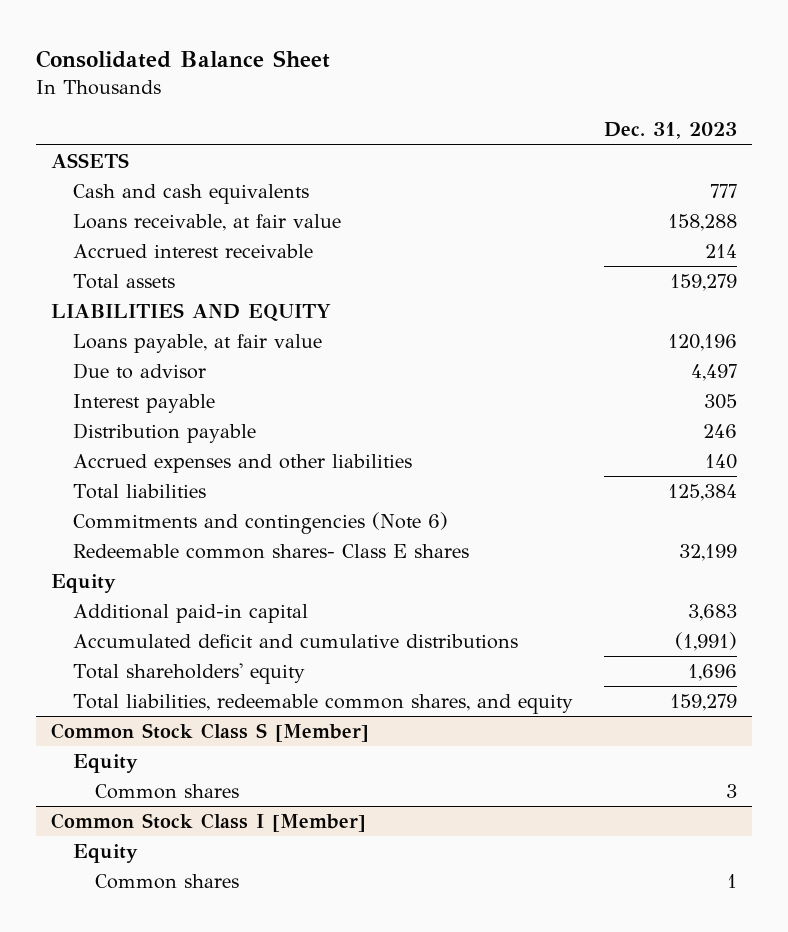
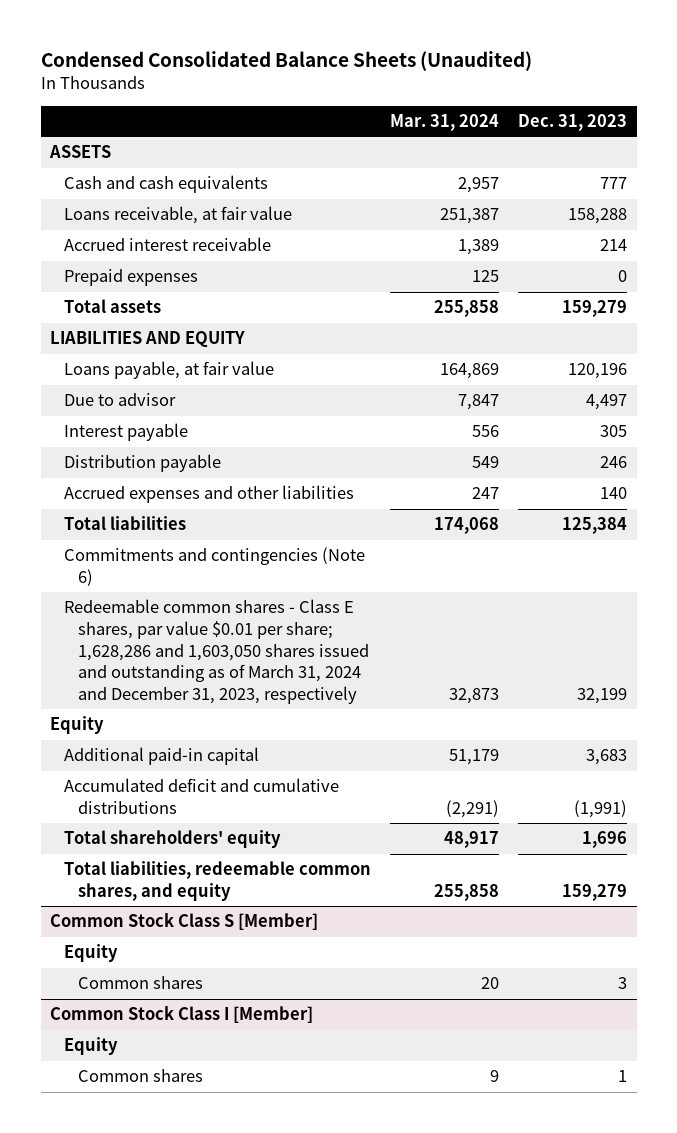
- Consolidated Balance Sheet
+ Condensed Consolidated Balance Sheets (Unaudited)
- | Dec. 31, 2023
+ | Mar. 31, 2024 | Dec. 31, 2023
+ Prepaid expenses | 125 | 0
- Redeemable common shares- Class E shares | 32,199
+ Redeemable common shares - Class E shares, par value $0.01 per share; 1,628,286 and 1,603,050 shares issued and outstanding as of March 31, 2024 and December 31, 2023, respectively | 32,873 | 32,199

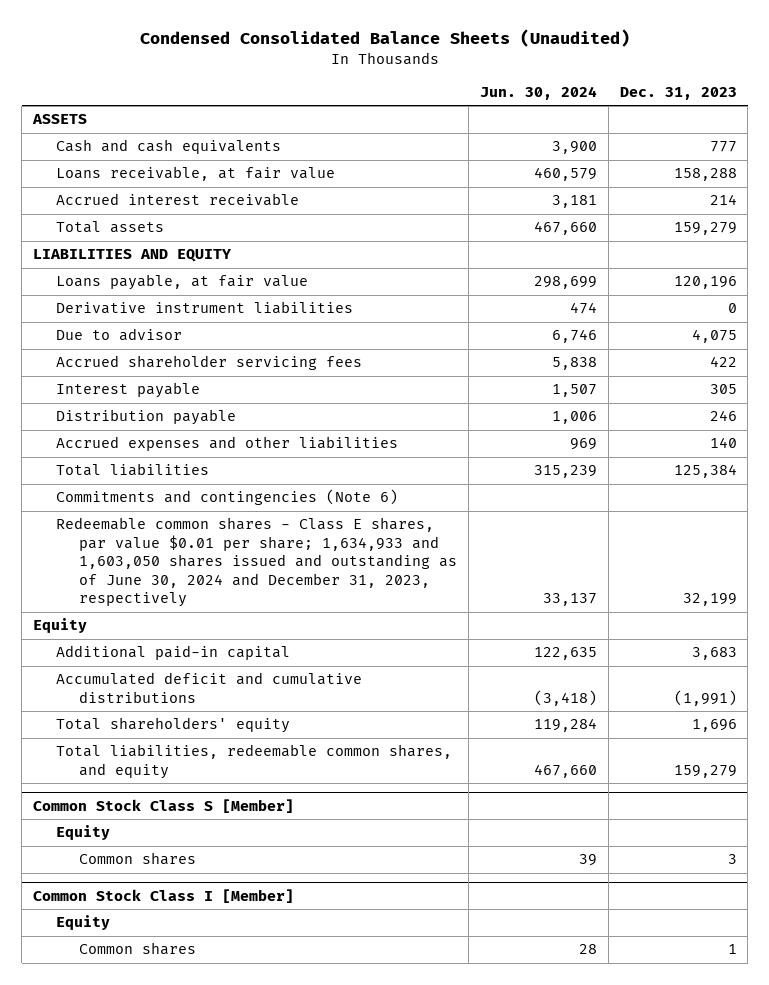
- | Mar. 31, 2024 | Dec. 31, 2023
+ | Jun. 30, 2024 | Dec. 31, 2023
- Prepaid expenses | 125 | 0
- Due to advisor | 7,847 | 4,497
+ Derivative instrument liabilities | 474 | 0
+ Due to advisor | 6,746 | 4,075
+ Accrued shareholder servicing fees | 5,838 | 422
- Redeemable common shares - Class E shares, par value $0.01 per share; 1,628,286 and 1,603,050 shares issued and outstanding as of March 31, 2024 and December 31, 2023, respectively | 32,873 | 32,199
+ Redeemable common shares - Class E shares, par value $0.01 per share; 1,634,933 and 1,603,050 shares issued and outstanding as of June 30, 2024 and December 31, 2023, respectively | 33,137 | 32,199

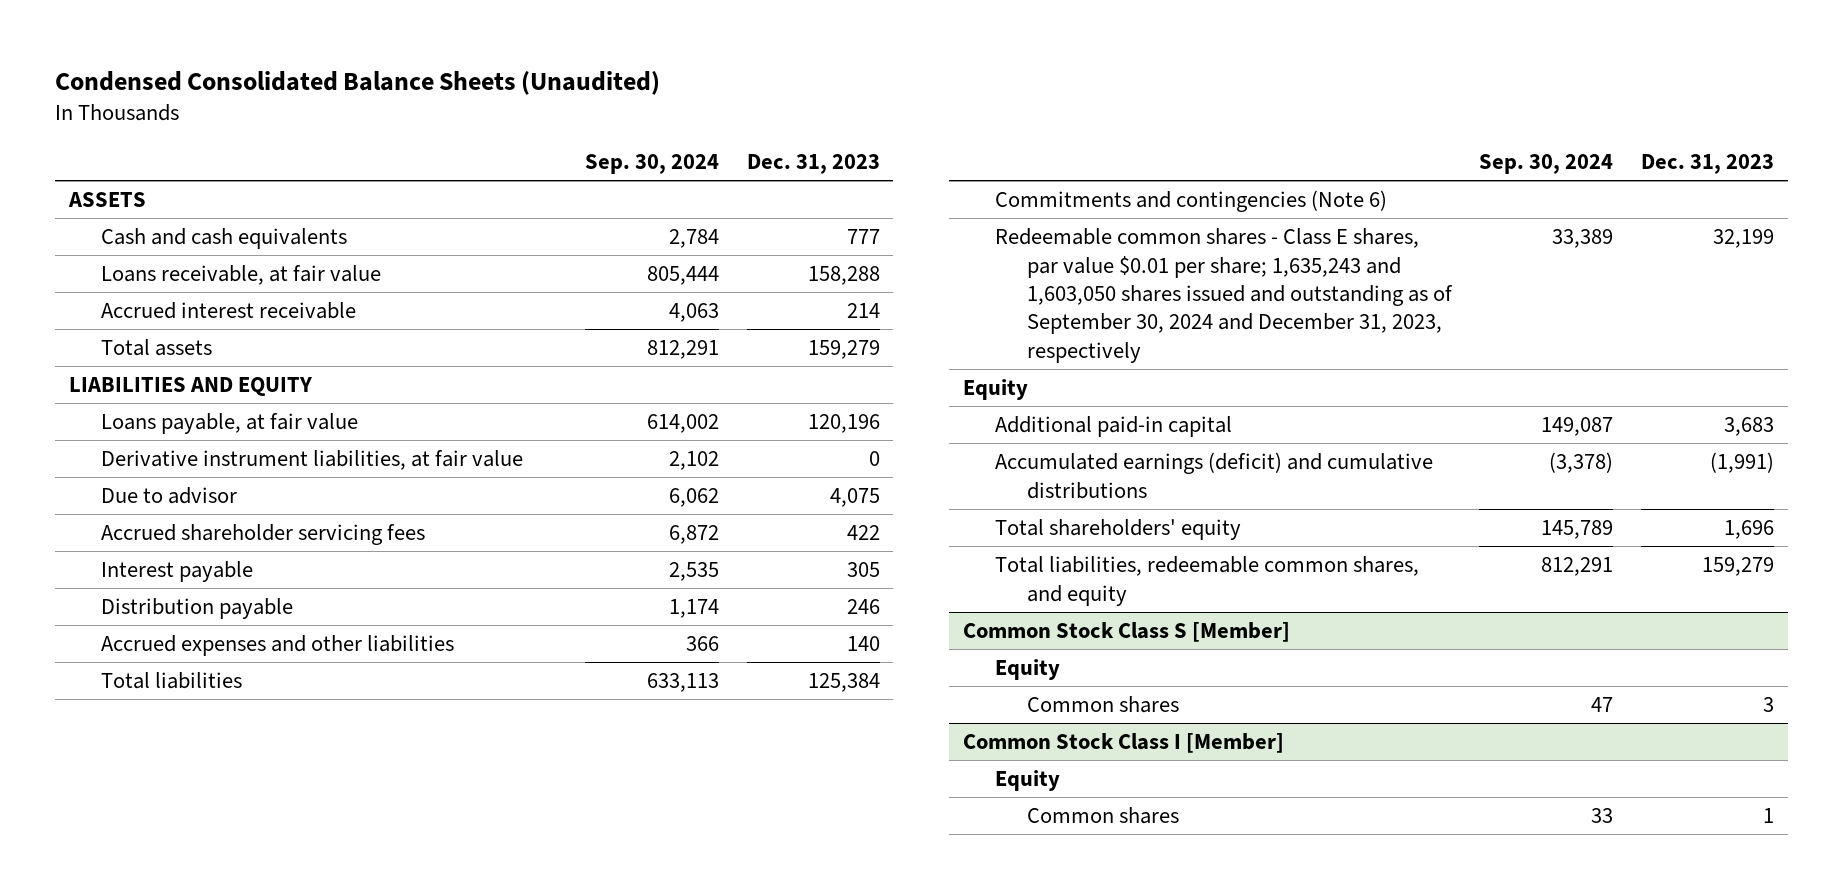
- | Jun. 30, 2024 | Dec. 31, 2023
+ | Sep. 30, 2024 | Dec. 31, 2023
- Derivative instrument liabilities | 474 | 0
+ Derivative instrument liabilities, at fair value | 2,102 | 0
- Redeemable common shares - Class E shares, par value $0.01 per share; 1,634,933 and 1,603,050 shares issued and outstanding as of June 30, 2024 and December 31, 2023, respectively | 33,137 | 32,199
+ Redeemable common shares - Class E shares, par value $0.01 per share; 1,635,243 and 1,603,050 shares issued and outstanding as of September 30, 2024 and December 31, 2023, respectively | 33,389 | 32,199
- Accumulated deficit and cumulative distributions | (3,418) | (1,991)
+ Accumulated earnings (deficit) and cumulative distributions | (3,378) | (1,991)

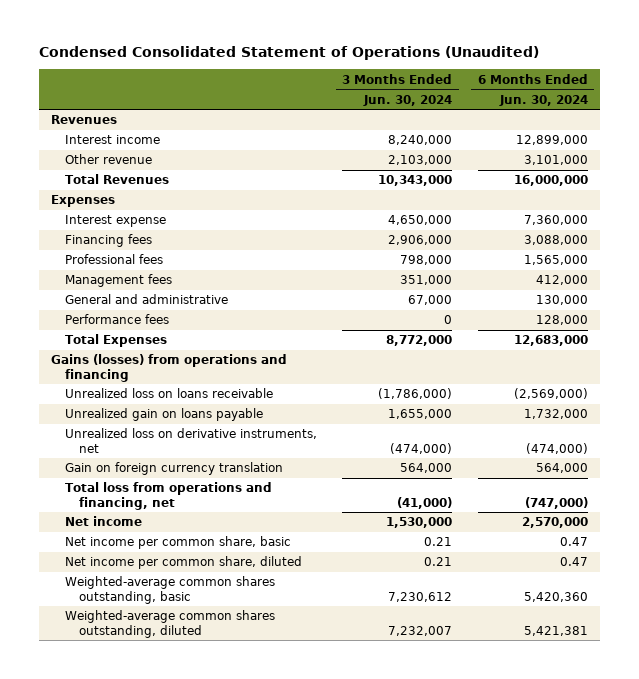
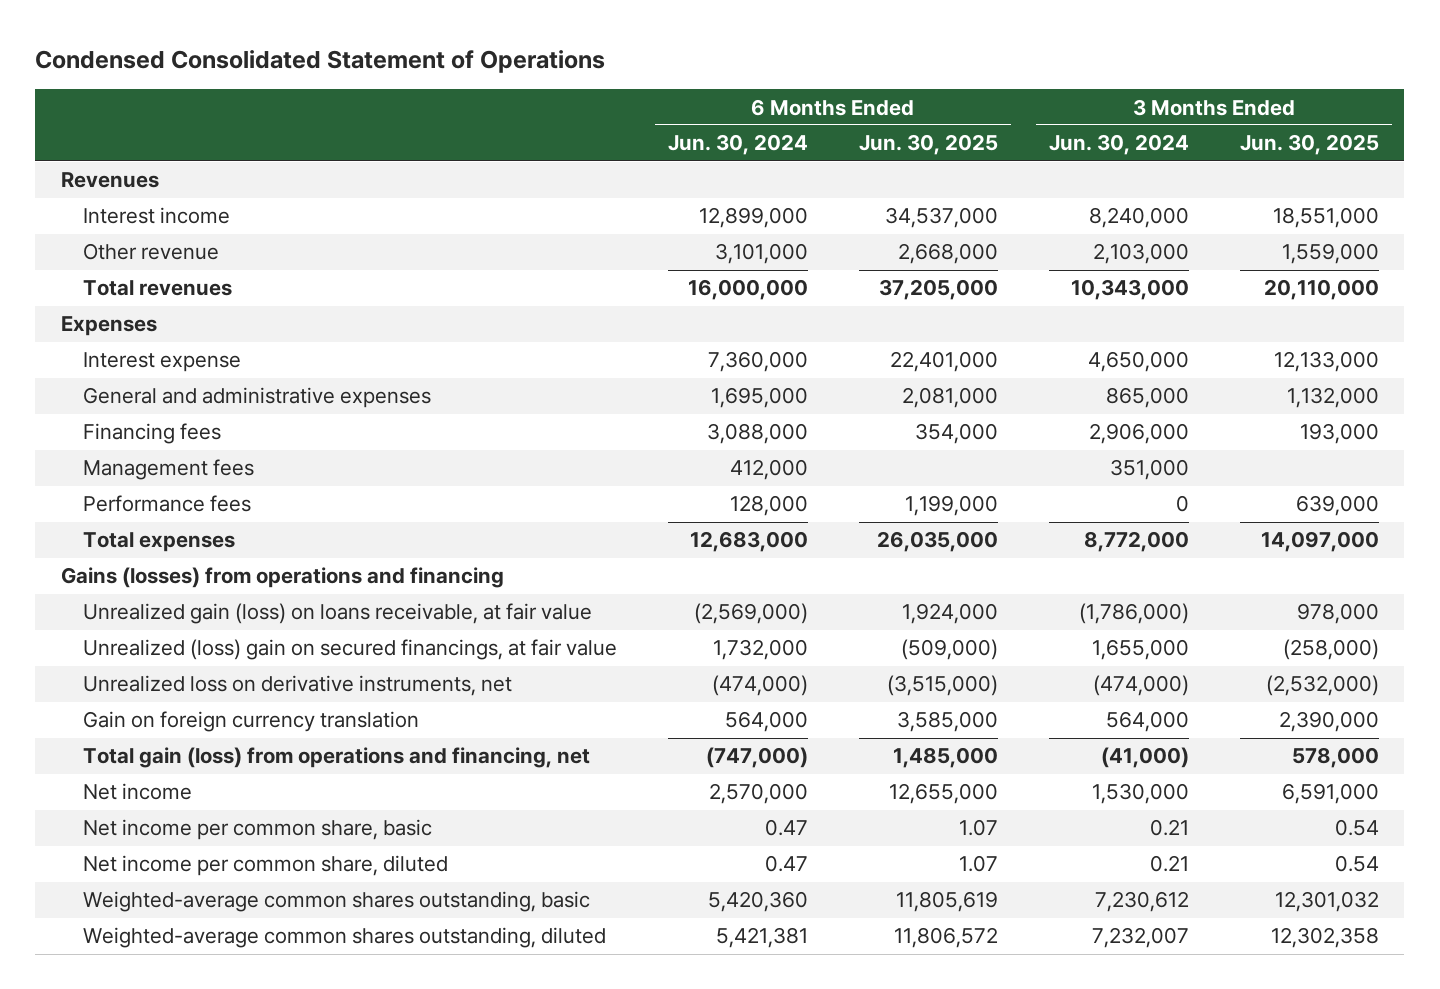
- Condensed Consolidated Statement of Operations (Unaudited)
+ Condensed Consolidated Statement of Operations
- | 3 Months Ended Jun. 30, 2024 | 6 Months Ended Jun. 30, 2024
+ | 6 Months Ended Jun. 30, 2024 | 6 Months Ended Jun. 30, 2025 | 3 Months Ended Jun. 30, 2024 | 3 Months Ended Jun. 30, 2025
- Total Revenues | 10,343,000 | 16,000,000
+ Total revenues | 16,000,000 | 37,205,000 | 10,343,000 | 20,110,000
+ General and administrative expenses | 1,695,000 | 2,081,000 | 865,000 | 1,132,000
- Professional fees | 798,000 | 1,565,000
- General and administrative | 67,000 | 130,000
- Total Expenses | 8,772,000 | 12,683,000
+ Total expenses | 12,683,000 | 26,035,000 | 8,772,000 | 14,097,000
- Unrealized loss on loans receivable | (1,786,000) | (2,569,000)
- Unrealized gain on loans payable | 1,655,000 | 1,732,000
+ Unrealized gain (loss) on loans receivable, at fair value | (2,569,000) | 1,924,000 | (1,786,000) | 978,000
+ Unrealized (loss) gain on secured financings, at fair value | 1,732,000 | (509,000) | 1,655,000 | (258,000)
- Total loss from operations and financing, net | (41,000) | (747,000)
+ Total gain (loss) from operations and financing, net | (747,000) | 1,485,000 | (41,000) | 578,000

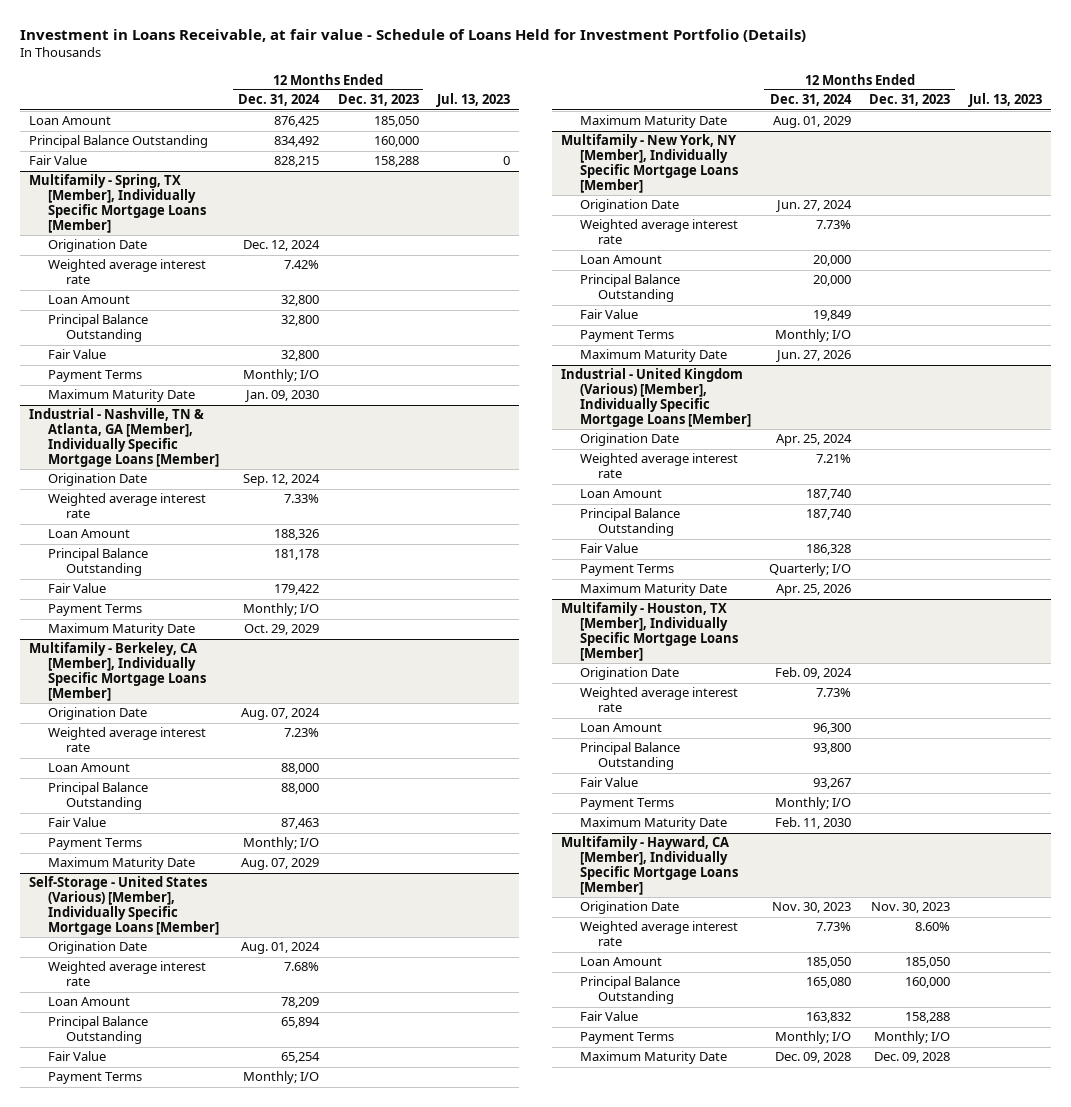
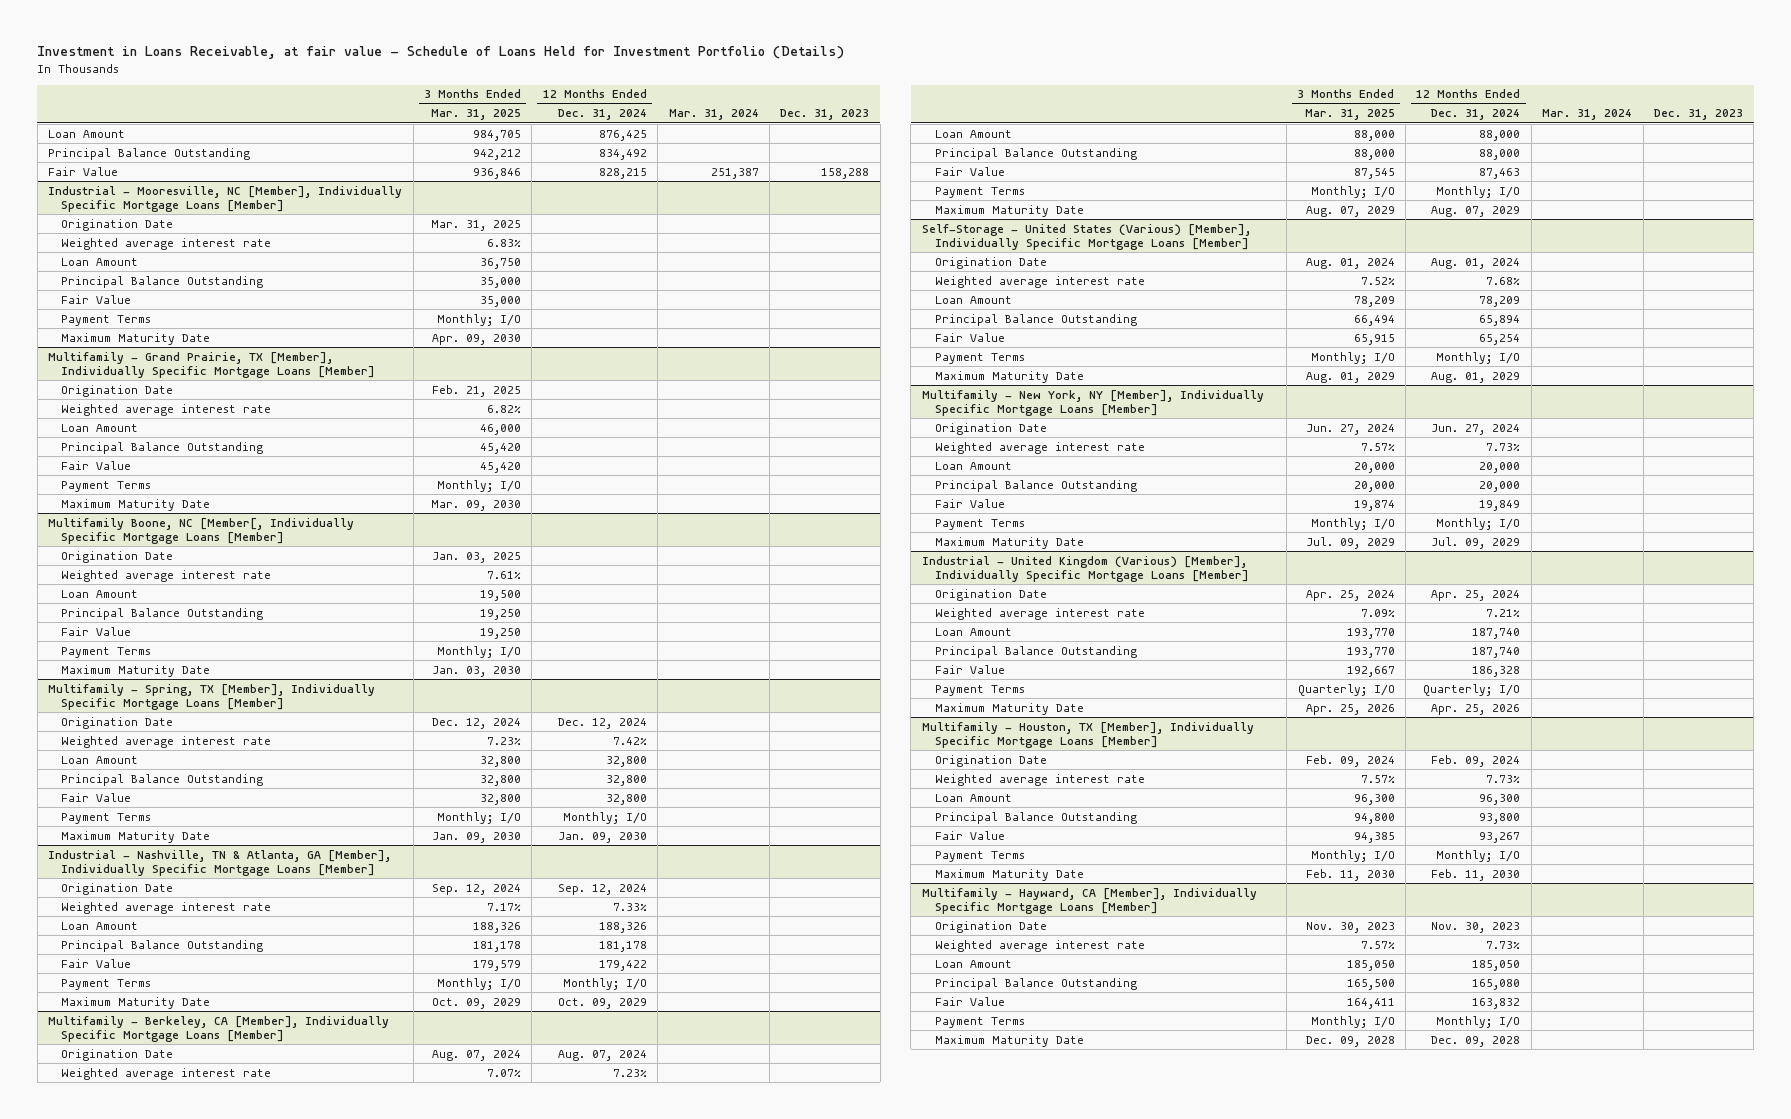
- | 12 Months Ended Dec. 31, 2024 | 12 Months Ended Dec. 31, 2023 | Jul. 13, 2023
+ | 3 Months Ended Mar. 31, 2025 | 12 Months Ended Dec. 31, 2024 | Mar. 31, 2024 | Dec. 31, 2023
+ Industrial - Mooresville, NC [Member], Individually Specific Mortgage Loans [Member]
+ Origination Date | Mar. 31, 2025 | | |
+ Weighted average interest rate | 6.83% | | |
+ Loan Amount | 36,750 | | |
+ Principal Balance Outstanding | 35,000 | | |
+ Fair Value | 35,000 | | |
+ Payment Terms | Monthly; I/O | | |
+ Maximum Maturity Date | Apr. 09, 2030 | | |
+ Multifamily - Grand Prairie, TX [Member], Individually Specific Mortgage Loans [Member]
+ Origination Date | Feb. 21, 2025 | | |
+ Weighted average interest rate | 6.82% | | |
+ Loan Amount | 46,000 | | |
+ Principal Balance Outstanding | 45,420 | | |
+ Fair Value | 45,420 | | |
+ Payment Terms | Monthly; I/O | | |
+ Maximum Maturity Date | Mar. 09, 2030 | | |
+ Multifamily Boone, NC [Member[, Individually Specific Mortgage Loans [Member]
+ Origination Date | Jan. 03, 2025 | | |
+ Weighted average interest rate | 7.61% | | |
+ Loan Amount | 19,500 | | |
+ Principal Balance Outstanding | 19,250 | | |
+ Fair Value | 19,250 | | |
+ Payment Terms | Monthly; I/O | | |
+ Maximum Maturity Date | Jan. 03, 2030 | | |
@ Industrial - Nashville, TN & Atlanta, GA [Member], Individually Specific Mortgage Loans [Member]
- Maximum Maturity Date | Oct. 29, 2029 | |
+ Maximum Maturity Date | Oct. 09, 2029 | Oct. 09, 2029 | |
@ Multifamily - New York, NY [Member], Individually Specific Mortgage Loans [Member]
- Maximum Maturity Date | Jun. 27, 2026 | |
+ Maximum Maturity Date | Jul. 09, 2029 | Jul. 09, 2029 | |

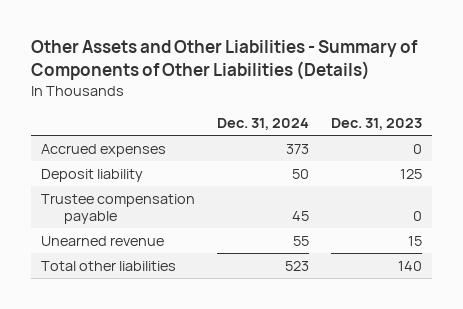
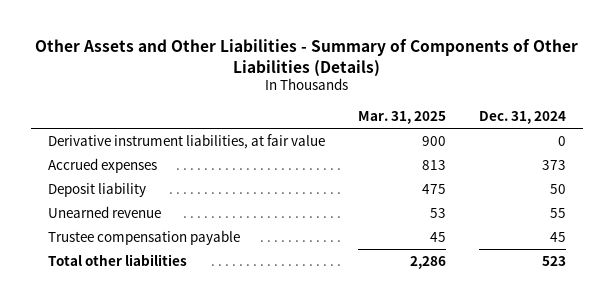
- | Dec. 31, 2024 | Dec. 31, 2023
+ | Mar. 31, 2025 | Dec. 31, 2024
+ Derivative instrument liabilities, at fair value | 900 | 0
moved down: Trustee compensation payable | 45 | 45

